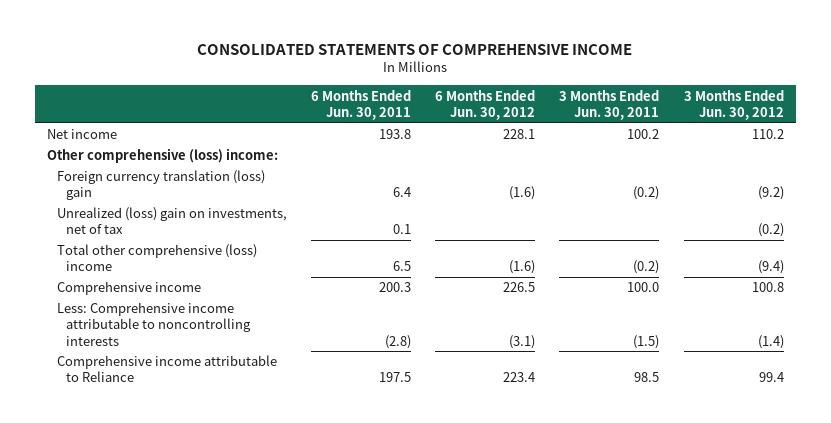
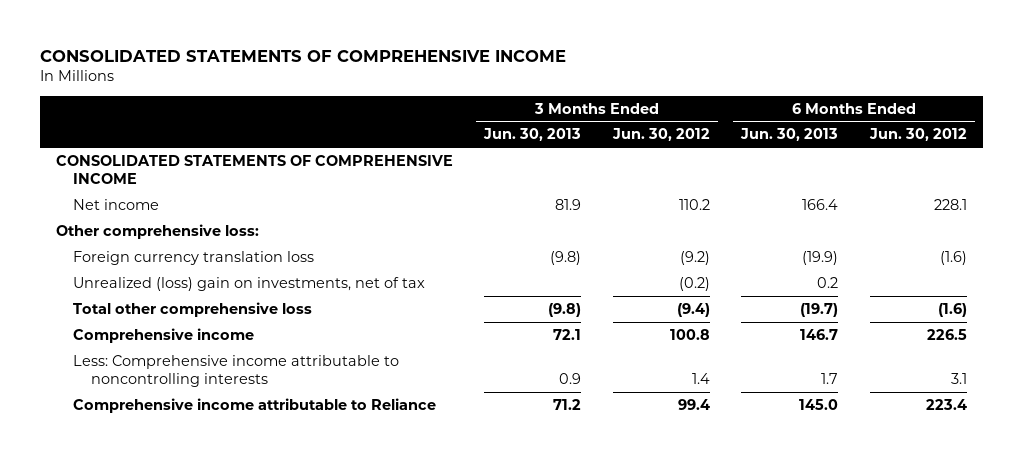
- | 6 Months Ended Jun. 30, 2011 | 6 Months Ended Jun. 30, 2012 | 3 Months Ended Jun. 30, 2011 | 3 Months Ended Jun. 30, 2012
+ | 3 Months Ended Jun. 30, 2013 | 3 Months Ended Jun. 30, 2012 | 6 Months Ended Jun. 30, 2013 | 6 Months Ended Jun. 30, 2012
+ CONSOLIDATED STATEMENTS OF COMPREHENSIVE INCOME
- Other comprehensive (loss) income:
- Foreign currency translation (loss) gain | 6.4 | (1.6) | (0.2) | (9.2)
+ Other comprehensive loss:
+ Foreign currency translation loss | (9.8) | (9.2) | (19.9) | (1.6)
- Total other comprehensive (loss) income | 6.5 | (1.6) | (0.2) | (9.4)
+ Total other comprehensive loss | (9.8) | (9.4) | (19.7) | (1.6)
- Less: Comprehensive income attributable to noncontrolling interests | (2.8) | (3.1) | (1.5) | (1.4)
+ Less: Comprehensive income attributable to noncontrolling interests | 0.9 | 1.4 | 1.7 | 3.1

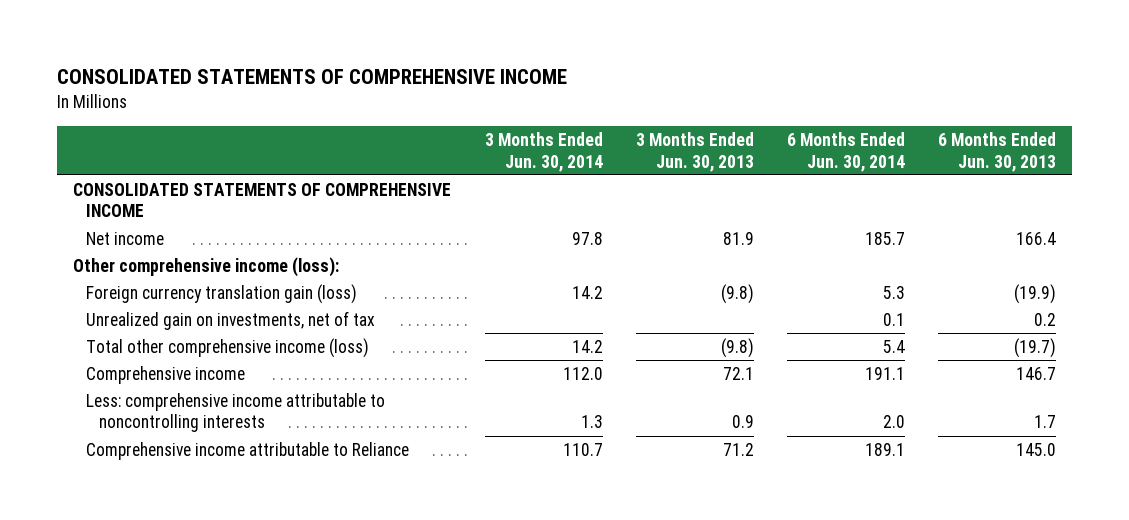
- | 3 Months Ended Jun. 30, 2013 | 3 Months Ended Jun. 30, 2012 | 6 Months Ended Jun. 30, 2013 | 6 Months Ended Jun. 30, 2012
+ | 3 Months Ended Jun. 30, 2014 | 3 Months Ended Jun. 30, 2013 | 6 Months Ended Jun. 30, 2014 | 6 Months Ended Jun. 30, 2013
- Other comprehensive loss:
- Foreign currency translation loss | (9.8) | (9.2) | (19.9) | (1.6)
- Unrealized (loss) gain on investments, net of tax | | (0.2) | 0.2 |
- Total other comprehensive loss | (9.8) | (9.4) | (19.7) | (1.6)
+ Other comprehensive income (loss):
+ Foreign currency translation gain (loss) | 14.2 | (9.8) | 5.3 | (19.9)
+ Unrealized gain on investments, net of tax | | | 0.1 | 0.2
+ Total other comprehensive income (loss) | 14.2 | (9.8) | 5.4 | (19.7)
- Less: Comprehensive income attributable to noncontrolling interests | 0.9 | 1.4 | 1.7 | 3.1
+ Less: comprehensive income attributable to noncontrolling interests | 1.3 | 0.9 | 2.0 | 1.7

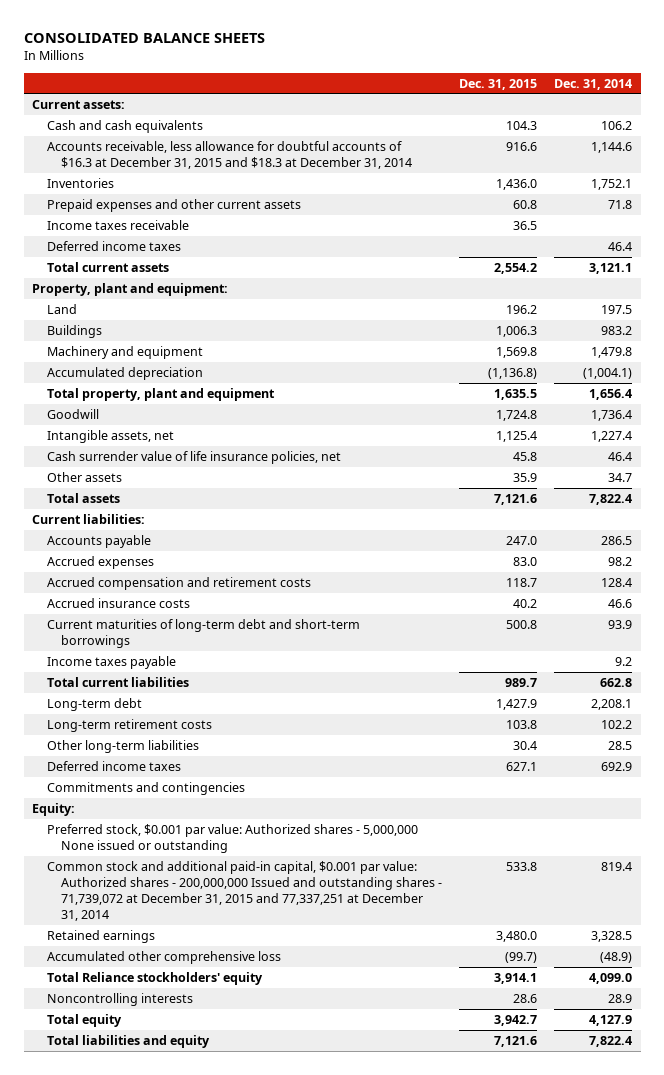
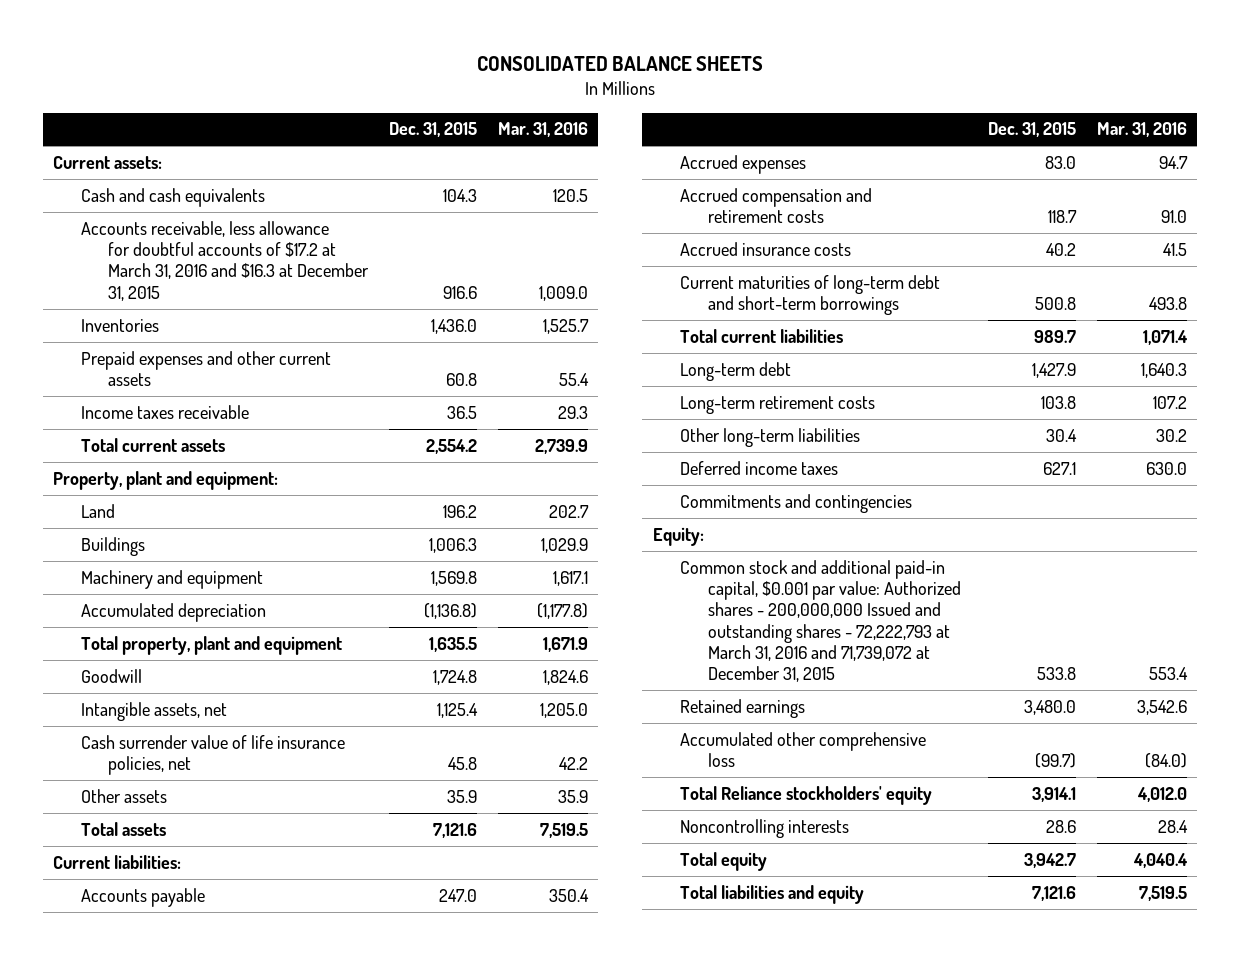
- | Dec. 31, 2015 | Dec. 31, 2014
+ | Dec. 31, 2015 | Mar. 31, 2016
- Accounts receivable, less allowance for doubtful accounts of $16.3 at December 31, 2015 and $18.3 at December 31, 2014 | 916.6 | 1,144.6
+ Accounts receivable, less allowance for doubtful accounts of $17.2 at March 31, 2016 and $16.3 at December 31, 2015 | 916.6 | 1,009.0
- Deferred income taxes | | 46.4
- Income taxes payable | | 9.2
- Preferred stock, $0.001 par value: Authorized shares - 5,000,000 None issued or outstanding
- Common stock and additional paid-in capital, $0.001 par value: Authorized shares - 200,000,000 Issued and outstanding shares - 71,739,072 at December 31, 2015 and 77,337,251 at December 31, 2014 | 533.8 | 819.4
+ Common stock and additional paid-in capital, $0.001 par value: Authorized shares - 200,000,000 Issued and outstanding shares - 72,222,793 at March 31, 2016 and 71,739,072 at December 31, 2015 | 533.8 | 553.4

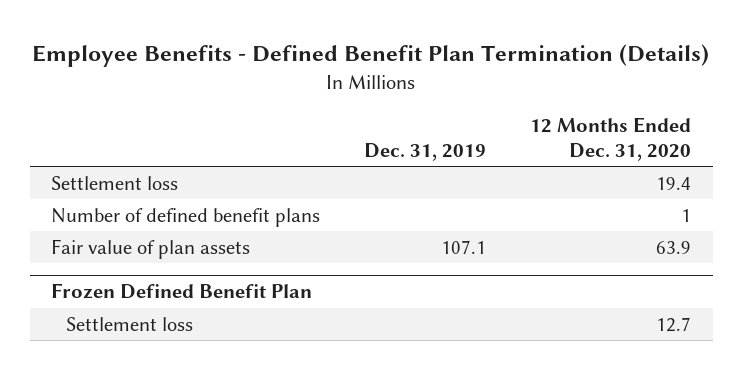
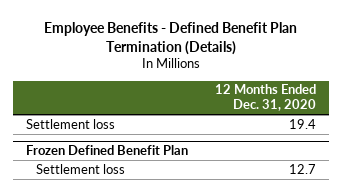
- | Dec. 31, 2019 | 12 Months Ended Dec. 31, 2020
+ | 12 Months Ended Dec. 31, 2020
- Number of defined benefit plans | | 1
- Fair value of plan assets | 107.1 | 63.9

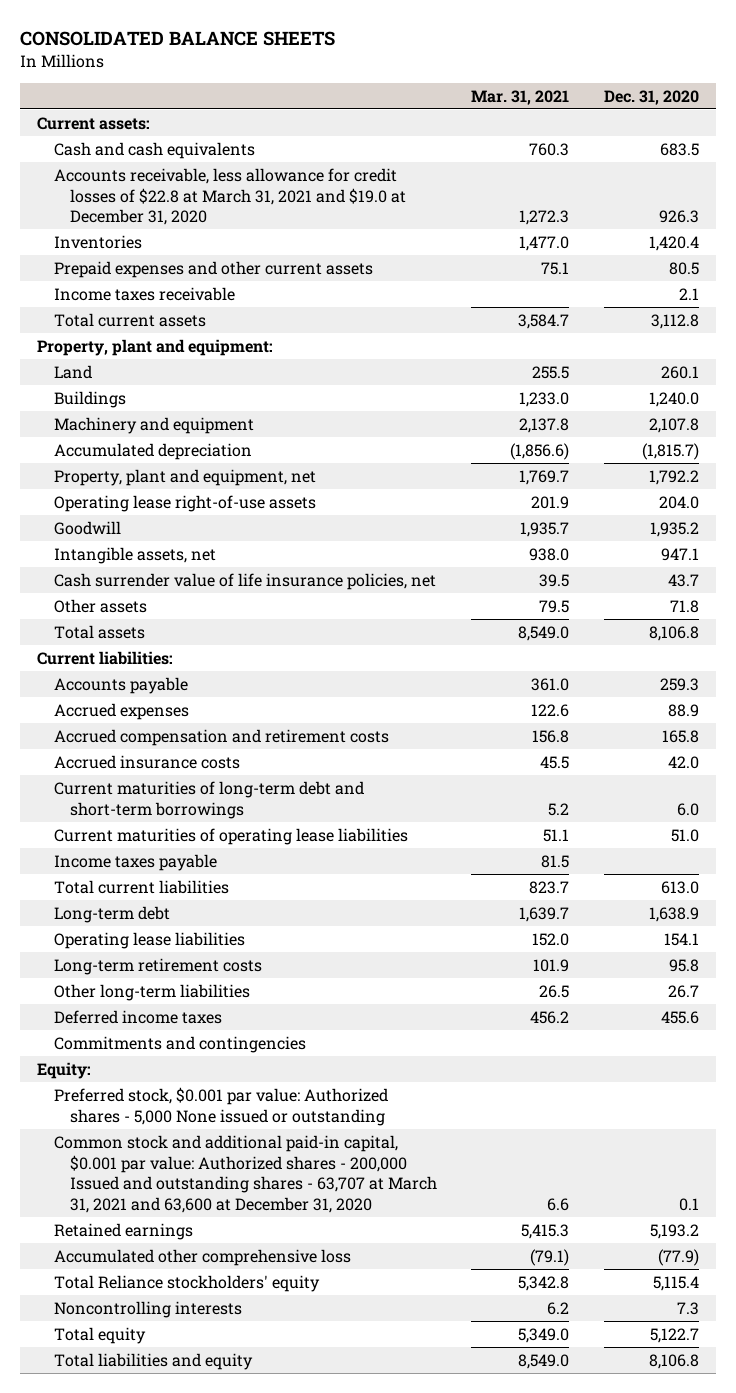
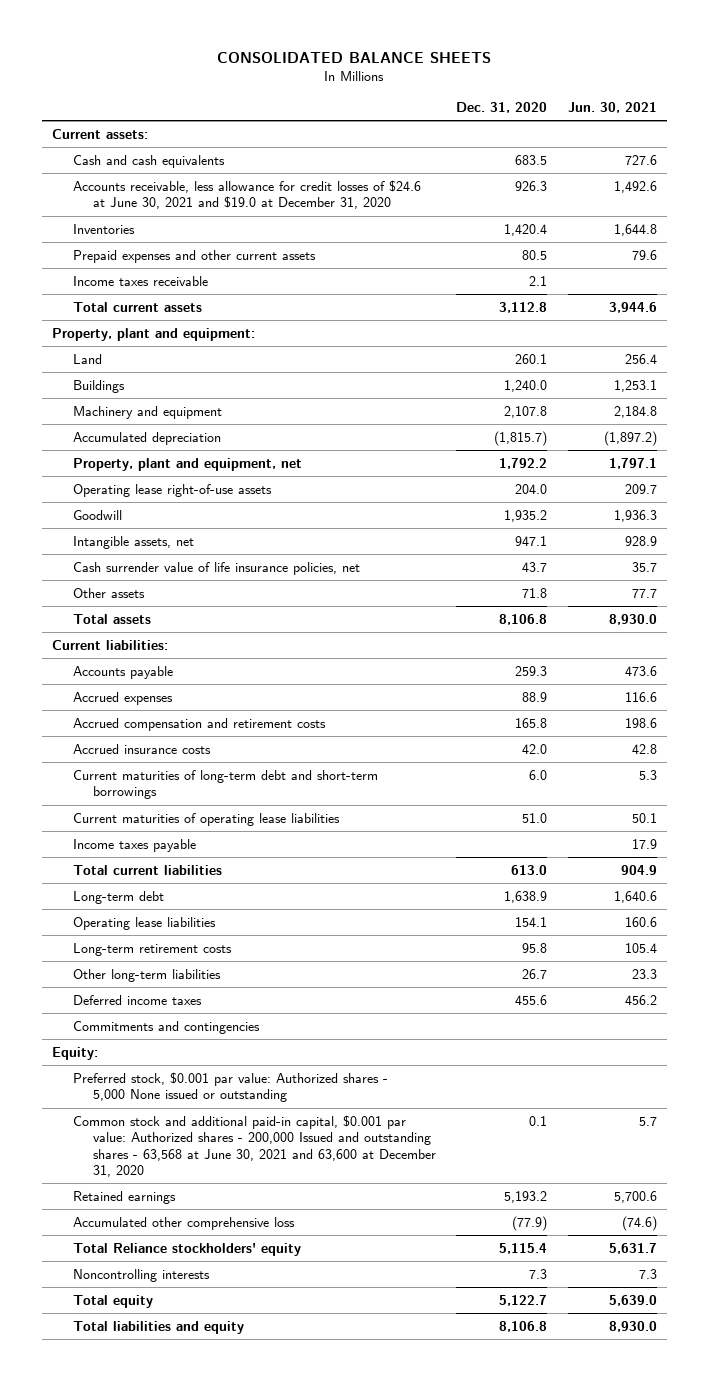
- | Mar. 31, 2021 | Dec. 31, 2020
+ | Dec. 31, 2020 | Jun. 30, 2021
- Accounts receivable, less allowance for credit losses of $22.8 at March 31, 2021 and $19.0 at December 31, 2020 | 1,272.3 | 926.3
+ Accounts receivable, less allowance for credit losses of $24.6 at June 30, 2021 and $19.0 at December 31, 2020 | 926.3 | 1,492.6
- Common stock and additional paid-in capital, $0.001 par value: Authorized shares - 200,000 Issued and outstanding shares - 63,707 at March 31, 2021 and 63,600 at December 31, 2020 | 6.6 | 0.1
+ Common stock and additional paid-in capital, $0.001 par value: Authorized shares - 200,000 Issued and outstanding shares - 63,568 at June 30, 2021 and 63,600 at December 31, 2020 | 0.1 | 5.7

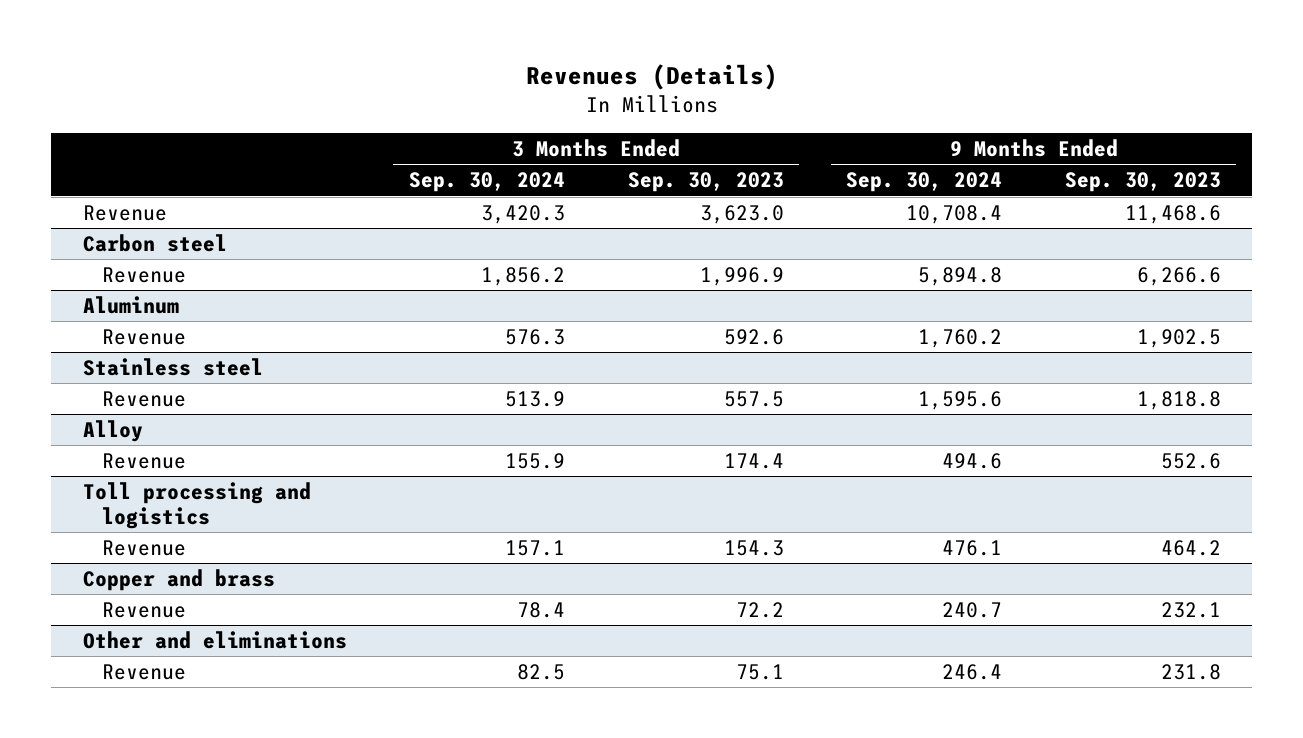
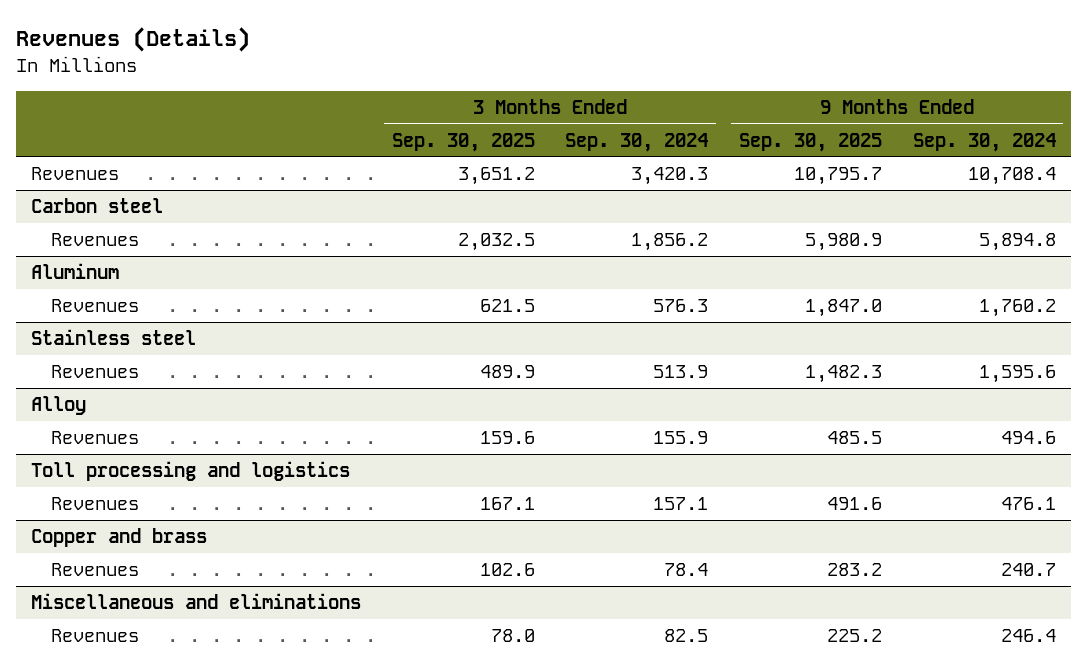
- | 3 Months Ended Sep. 30, 2024 | 3 Months Ended Sep. 30, 2023 | 9 Months Ended Sep. 30, 2024 | 9 Months Ended Sep. 30, 2023
+ | 3 Months Ended Sep. 30, 2025 | 3 Months Ended Sep. 30, 2024 | 9 Months Ended Sep. 30, 2025 | 9 Months Ended Sep. 30, 2024
- Revenue | 3,420.3 | 3,623.0 | 10,708.4 | 11,468.6
+ Revenues | 3,651.2 | 3,420.3 | 10,795.7 | 10,708.4
@ Carbon steel
- Revenue | 1,856.2 | 1,996.9 | 5,894.8 | 6,266.6
+ Revenues | 2,032.5 | 1,856.2 | 5,980.9 | 5,894.8
@ Aluminum
- Revenue | 576.3 | 592.6 | 1,760.2 | 1,902.5
+ Revenues | 621.5 | 576.3 | 1,847.0 | 1,760.2
@ Stainless steel
- Revenue | 513.9 | 557.5 | 1,595.6 | 1,818.8
+ Revenues | 489.9 | 513.9 | 1,482.3 | 1,595.6
@ Alloy
- Revenue | 155.9 | 174.4 | 494.6 | 552.6
+ Revenues | 159.6 | 155.9 | 485.5 | 494.6
@ Toll processing and logistics
- Revenue | 157.1 | 154.3 | 476.1 | 464.2
+ Revenues | 167.1 | 157.1 | 491.6 | 476.1
@ Copper and brass
- Revenue | 78.4 | 72.2 | 240.7 | 232.1
- Other and eliminations
- Revenue | 82.5 | 75.1 | 246.4 | 231.8
@ Copper and brass
+ Revenues | 102.6 | 78.4 | 283.2 | 240.7
+ Miscellaneous and eliminations
+ Revenues | 78.0 | 82.5 | 225.2 | 246.4

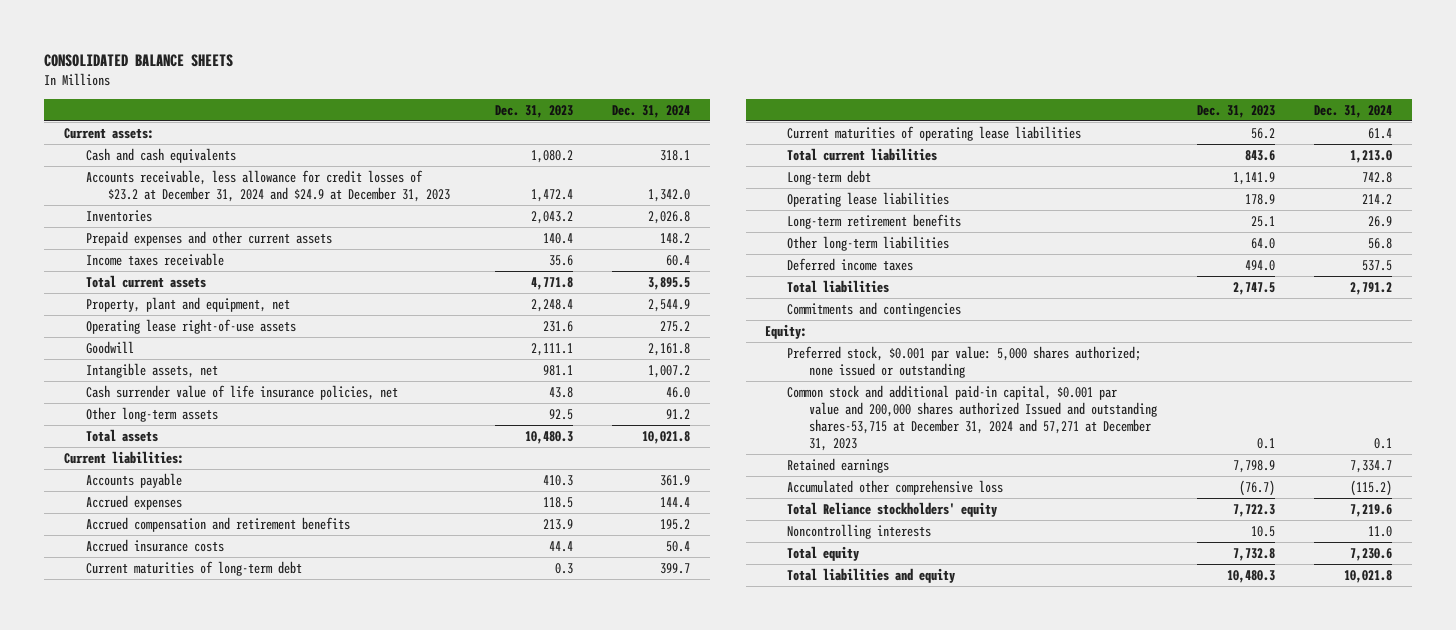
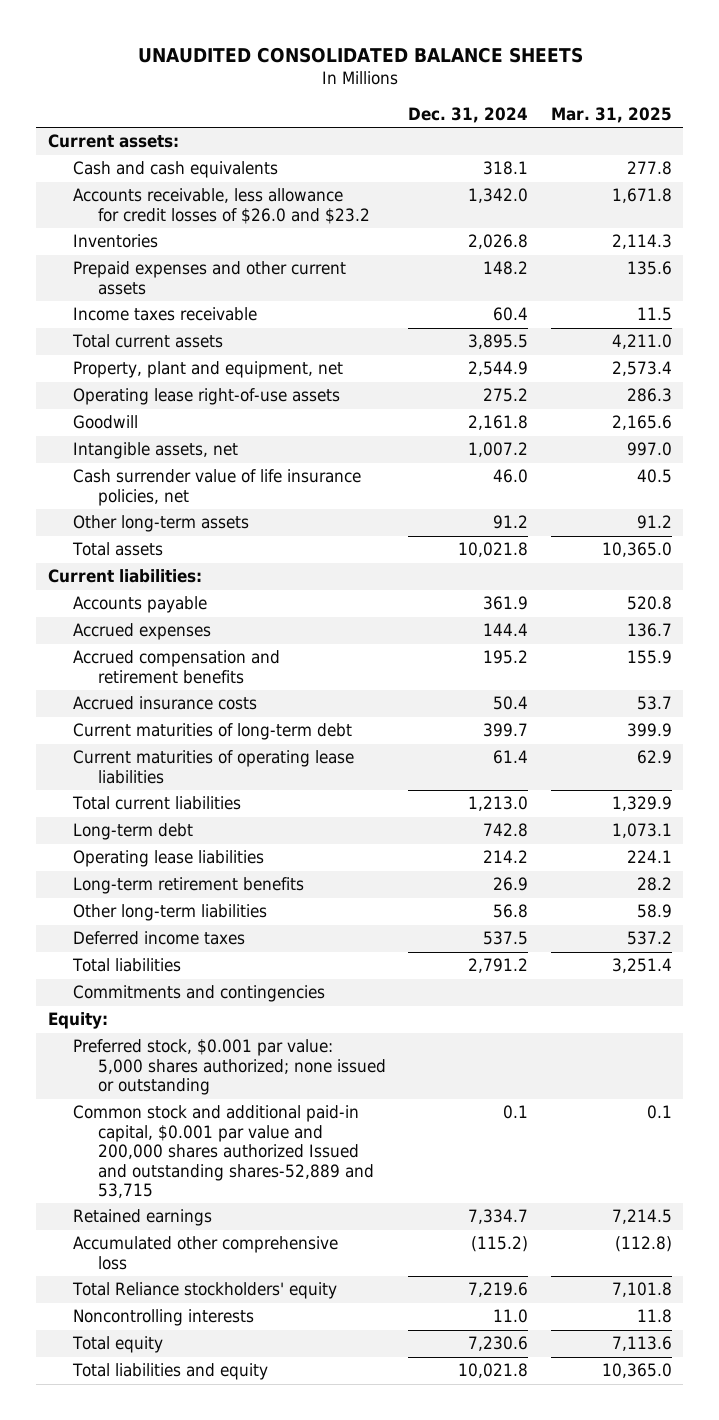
- CONSOLIDATED BALANCE SHEETS
+ UNAUDITED CONSOLIDATED BALANCE SHEETS
- | Dec. 31, 2023 | Dec. 31, 2024
+ | Dec. 31, 2024 | Mar. 31, 2025
- Accounts receivable, less allowance for credit losses of $23.2 at December 31, 2024 and $24.9 at December 31, 2023 | 1,472.4 | 1,342.0
+ Accounts receivable, less allowance for credit losses of $26.0 and $23.2 | 1,342.0 | 1,671.8
- Common stock and additional paid-in capital, $0.001 par value and 200,000 shares authorized Issued and outstanding shares-53,715 at December 31, 2024 and 57,271 at December 31, 2023 | 0.1 | 0.1
+ Common stock and additional paid-in capital, $0.001 par value and 200,000 shares authorized Issued and outstanding shares-52,889 and 53,715 | 0.1 | 0.1

